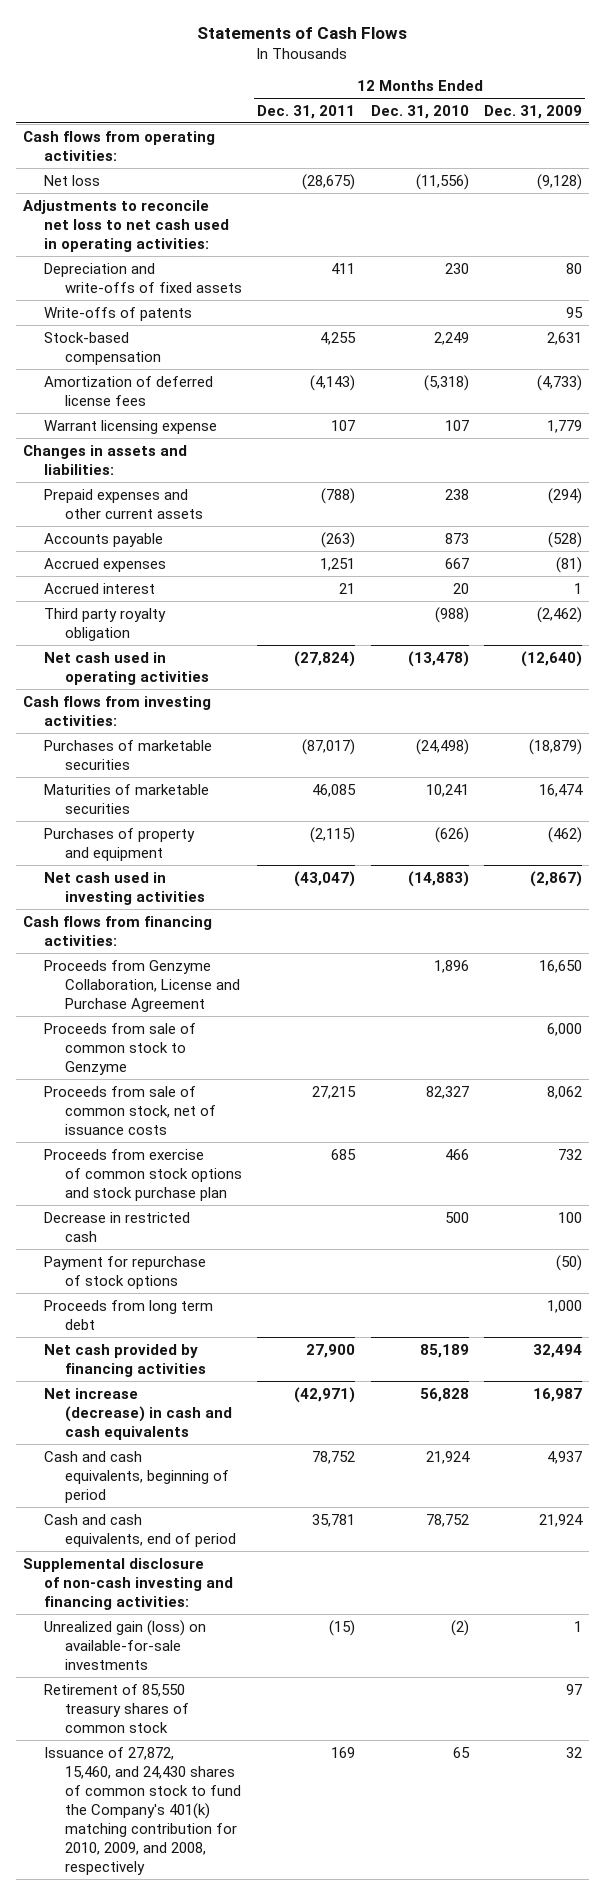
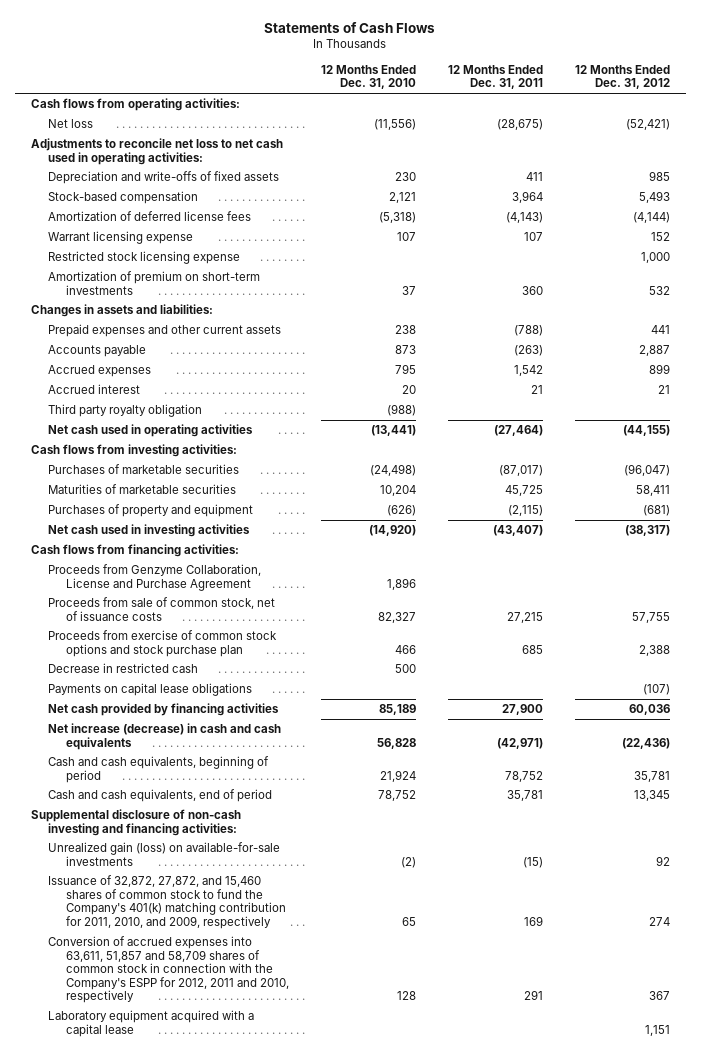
- | 12 Months Ended Dec. 31, 2011 | 12 Months Ended Dec. 31, 2010 | 12 Months Ended Dec. 31, 2009
+ | 12 Months Ended Dec. 31, 2010 | 12 Months Ended Dec. 31, 2011 | 12 Months Ended Dec. 31, 2012
- Write-offs of patents | | | 95
- Stock-based compensation | 4,255 | 2,249 | 2,631
+ Stock-based compensation | 2,121 | 3,964 | 5,493
+ Restricted stock licensing expense | | | 1,000
+ Amortization of premium on short-term investments | 37 | 360 | 532
- Accrued expenses | 1,251 | 667 | (81)
+ Accrued expenses | 795 | 1,542 | 899
- Net cash used in operating activities | (27,824) | (13,478) | (12,640)
+ Net cash used in operating activities | (13,441) | (27,464) | (44,155)
- Maturities of marketable securities | 46,085 | 10,241 | 16,474
+ Maturities of marketable securities | 10,204 | 45,725 | 58,411
- Net cash used in investing activities | (43,047) | (14,883) | (2,867)
+ Net cash used in investing activities | (14,920) | (43,407) | (38,317)
- Proceeds from sale of common stock to Genzyme | | | 6,000
- Payment for repurchase of stock options | | | (50)
- Proceeds from long term debt | | | 1,000
+ Payments on capital lease obligations | | | (107)
- Retirement of 85,550 treasury shares of common stock | | | 97
- Issuance of 27,872, 15,460, and 24,430 shares of common stock to fund the Company's 401(k) matching contribution for 2010, 2009, and 2008, respectively | 169 | 65 | 32
+ Issuance of 32,872, 27,872, and 15,460 shares of common stock to fund the Company's 401(k) matching contribution for 2011, 2010, and 2009, respectively | 65 | 169 | 274
+ Conversion of accrued expenses into 63,611, 51,857 and 58,709 shares of common stock in connection with the Company's ESPP for 2012, 2011 and 2010, respectively | 128 | 291 | 367
+ Laboratory equipment acquired with a capital lease | | | 1,151

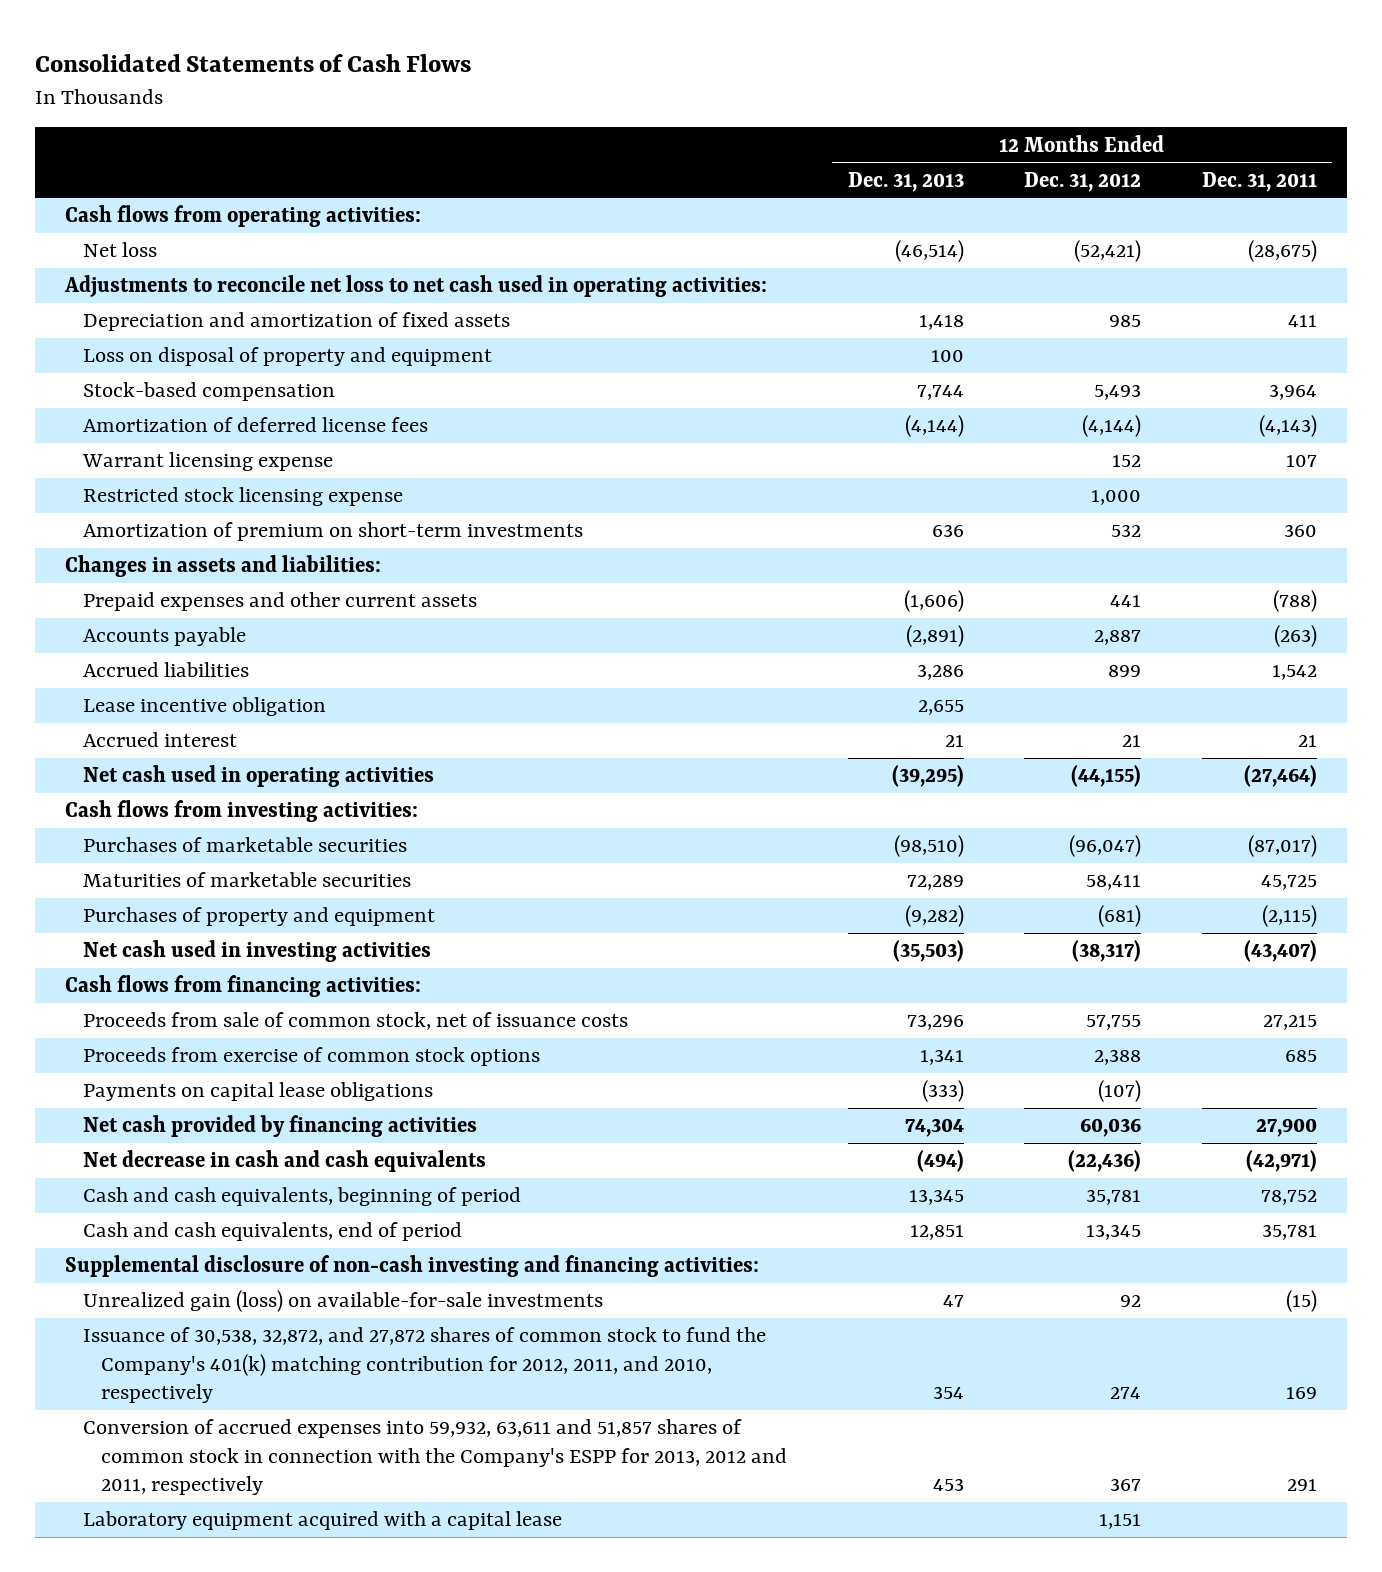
- Statements of Cash Flows
+ Consolidated Statements of Cash Flows
- | 12 Months Ended Dec. 31, 2010 | 12 Months Ended Dec. 31, 2011 | 12 Months Ended Dec. 31, 2012
+ | 12 Months Ended Dec. 31, 2013 | 12 Months Ended Dec. 31, 2012 | 12 Months Ended Dec. 31, 2011
- Depreciation and write-offs of fixed assets | 230 | 411 | 985
+ Depreciation and amortization of fixed assets | 1,418 | 985 | 411
+ Loss on disposal of property and equipment | 100 | |
- Accrued expenses | 795 | 1,542 | 899
+ Accrued liabilities | 3,286 | 899 | 1,542
+ Lease incentive obligation | 2,655 | |
- Third party royalty obligation | (988) | |
- Proceeds from Genzyme Collaboration, License and Purchase Agreement | 1,896 | |
- Proceeds from exercise of common stock options and stock purchase plan | 466 | 685 | 2,388
- Decrease in restricted cash | 500 | |
+ Proceeds from exercise of common stock options | 1,341 | 2,388 | 685
- Net increase (decrease) in cash and cash equivalents | 56,828 | (42,971) | (22,436)
+ Net decrease in cash and cash equivalents | (494) | (22,436) | (42,971)
- Issuance of 32,872, 27,872, and 15,460 shares of common stock to fund the Company's 401(k) matching contribution for 2011, 2010, and 2009, respectively | 65 | 169 | 274
- Conversion of accrued expenses into 63,611, 51,857 and 58,709 shares of common stock in connection with the Company's ESPP for 2012, 2011 and 2010, respectively | 128 | 291 | 367
+ Issuance of 30,538, 32,872, and 27,872 shares of common stock to fund the Company's 401(k) matching contribution for 2012, 2011, and 2010, respectively | 354 | 274 | 169
+ Conversion of accrued expenses into 59,932, 63,611 and 51,857 shares of common stock in connection with the Company's ESPP for 2013, 2012 and 2011, respectively | 453 | 367 | 291

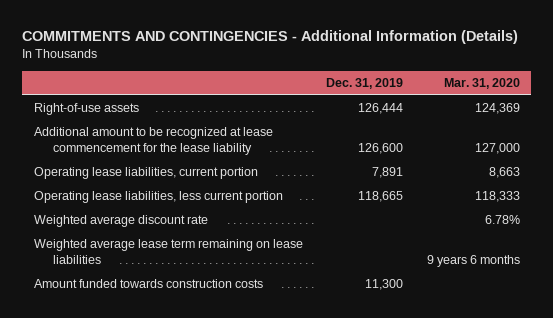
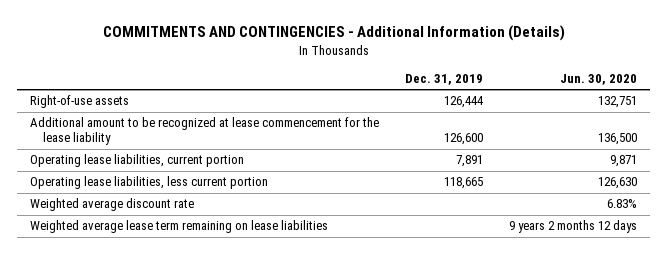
- | Dec. 31, 2019 | Mar. 31, 2020
+ | Dec. 31, 2019 | Jun. 30, 2020
- Amount funded towards construction costs | 11,300 |

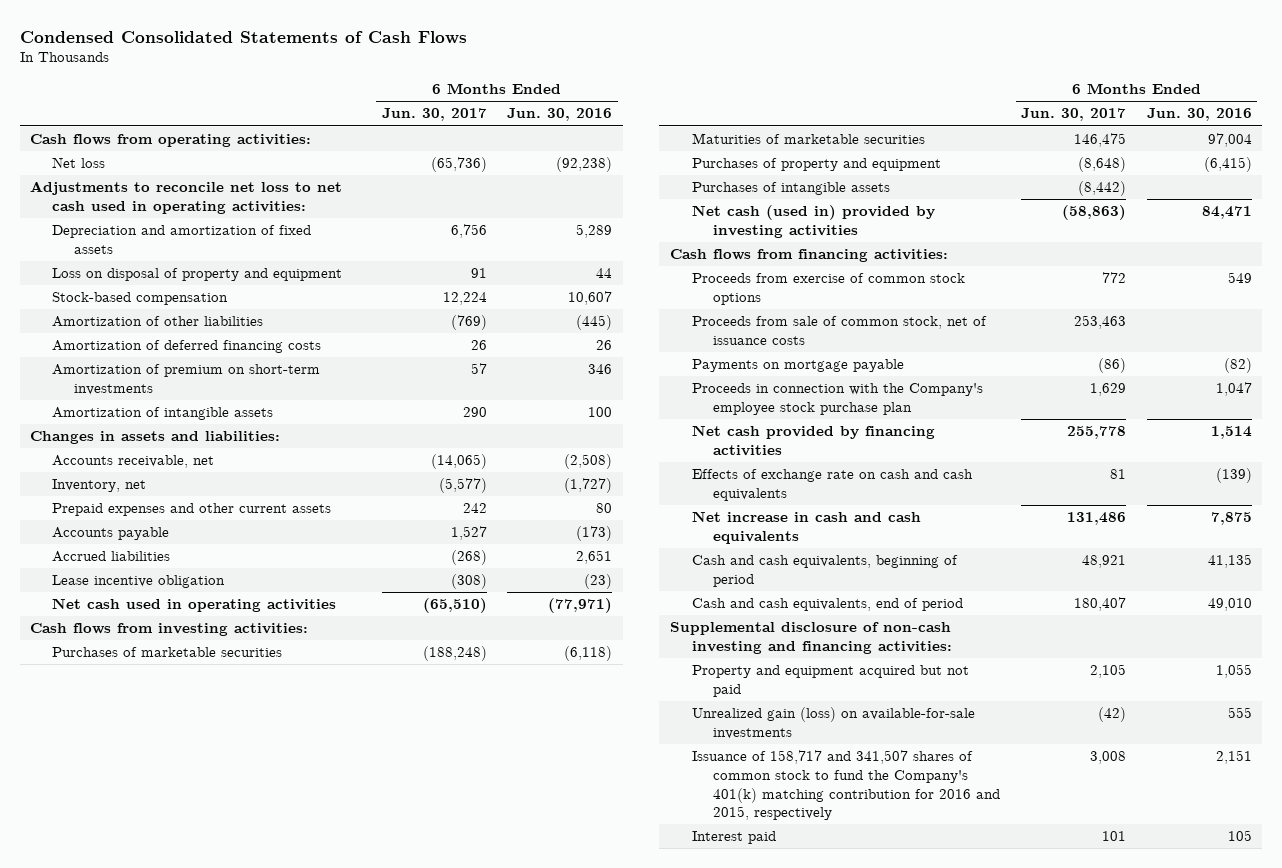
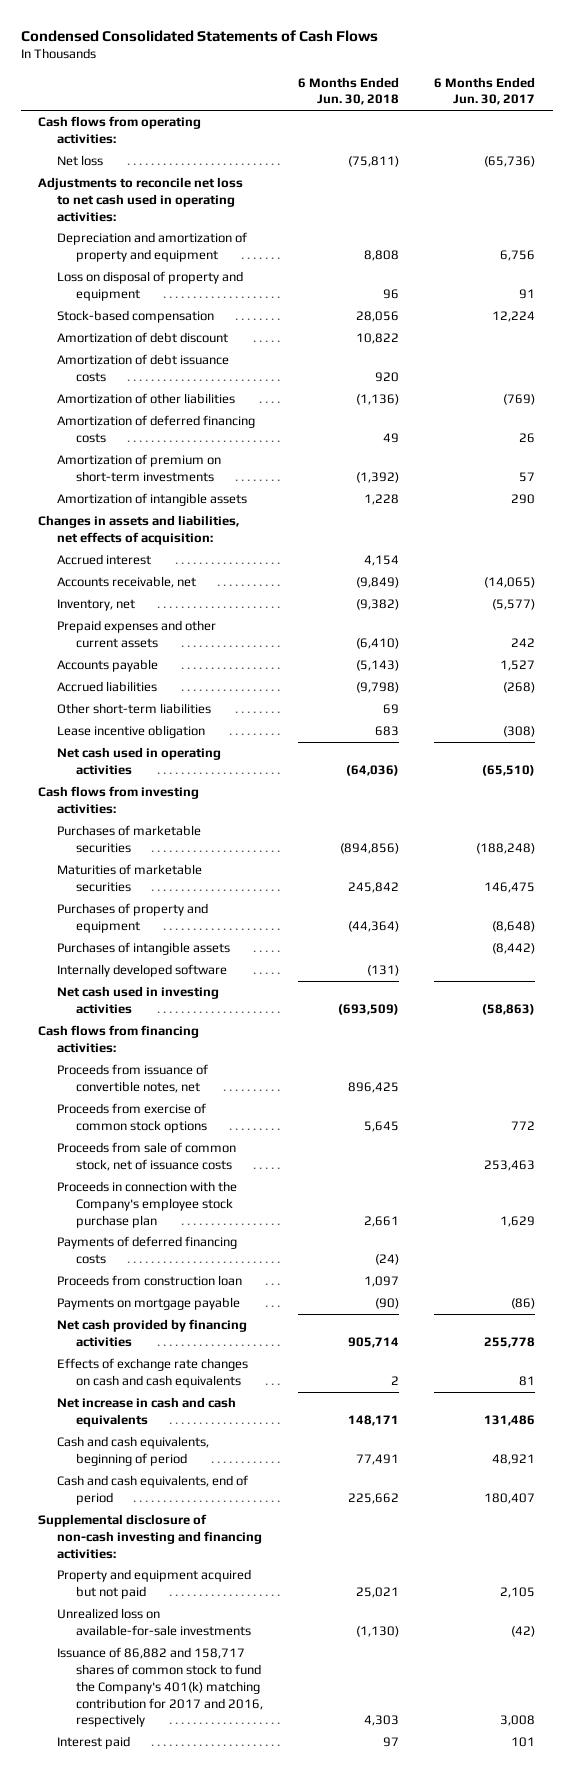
- | 6 Months Ended Jun. 30, 2017 | 6 Months Ended Jun. 30, 2016
+ | 6 Months Ended Jun. 30, 2018 | 6 Months Ended Jun. 30, 2017
- Depreciation and amortization of fixed assets | 6,756 | 5,289
+ Depreciation and amortization of property and equipment | 8,808 | 6,756
+ Amortization of debt discount | 10,822 |
+ Amortization of debt issuance costs | 920 |
- Changes in assets and liabilities:
+ Changes in assets and liabilities, net effects of acquisition:
+ Accrued interest | 4,154 |
+ Other short-term liabilities | 69 |
- Net cash (used in) provided by investing activities | (58,863) | 84,471
+ Internally developed software | (131) |
+ Net cash used in investing activities | (693,509) | (58,863)
+ Proceeds from issuance of convertible notes, net | 896,425 |
+ Payments of deferred financing costs | (24) |
+ Proceeds from construction loan | 1,097 |
moved down: Payments on mortgage payable | (90) | (86)
- Effects of exchange rate on cash and cash equivalents | 81 | (139)
+ Effects of exchange rate changes on cash and cash equivalents | 2 | 81
- Unrealized gain (loss) on available-for-sale investments | (42) | 555
- Issuance of 158,717 and 341,507 shares of common stock to fund the Company's 401(k) matching contribution for 2016 and 2015, respectively | 3,008 | 2,151
+ Unrealized loss on available-for-sale investments | (1,130) | (42)
+ Issuance of 86,882 and 158,717 shares of common stock to fund the Company's 401(k) matching contribution for 2017 and 2016, respectively | 4,303 | 3,008

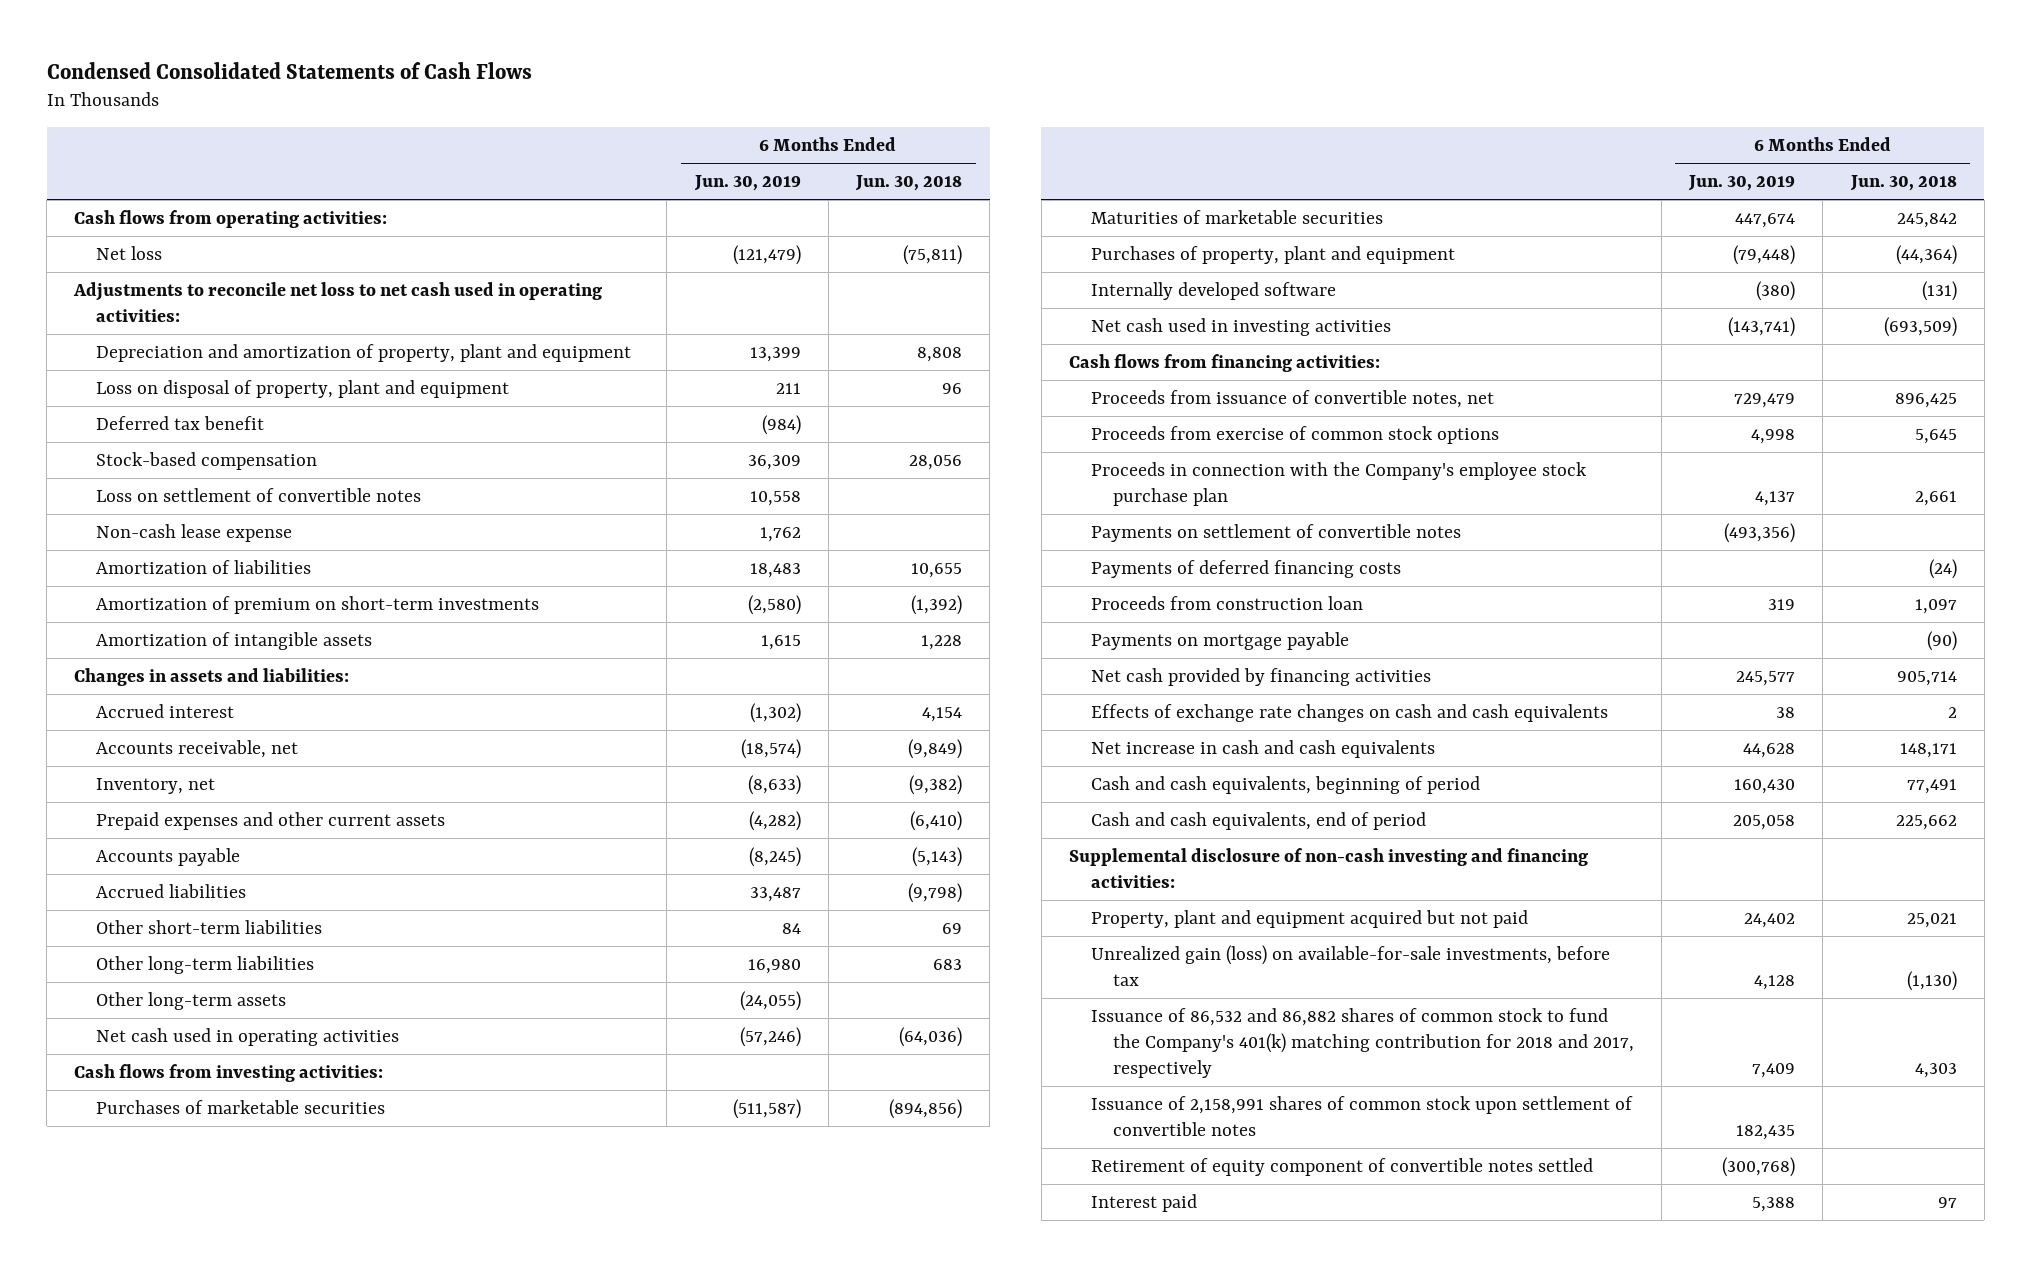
- | 6 Months Ended Jun. 30, 2018 | 6 Months Ended Jun. 30, 2017
+ | 6 Months Ended Jun. 30, 2019 | 6 Months Ended Jun. 30, 2018
- Depreciation and amortization of property and equipment | 8,808 | 6,756
- Loss on disposal of property and equipment | 96 | 91
+ Depreciation and amortization of property, plant and equipment | 13,399 | 8,808
+ Loss on disposal of property, plant and equipment | 211 | 96
+ Deferred tax benefit | (984) |
- Amortization of debt discount | 10,822 |
- Amortization of debt issuance costs | 920 |
- Amortization of other liabilities | (1,136) | (769)
- Amortization of deferred financing costs | 49 | 26
+ Loss on settlement of convertible notes | 10,558 |
+ Non-cash lease expense | 1,762 |
+ Amortization of liabilities | 18,483 | 10,655
- Changes in assets and liabilities, net effects of acquisition:
+ Changes in assets and liabilities:
- Lease incentive obligation | 683 | (308)
+ Other long-term liabilities | 16,980 | 683
+ Other long-term assets | (24,055) |
- Purchases of property and equipment | (44,364) | (8,648)
- Purchases of intangible assets | | (8,442)
+ Purchases of property, plant and equipment | (79,448) | (44,364)
- Proceeds from sale of common stock, net of issuance costs | | 253,463
+ Payments on settlement of convertible notes | (493,356) |
- Property and equipment acquired but not paid | 25,021 | 2,105
- Unrealized loss on available-for-sale investments | (1,130) | (42)
- Issuance of 86,882 and 158,717 shares of common stock to fund the Company's 401(k) matching contribution for 2017 and 2016, respectively | 4,303 | 3,008
+ Property, plant and equipment acquired but not paid | 24,402 | 25,021
+ Unrealized gain (loss) on available-for-sale investments, before tax | 4,128 | (1,130)
+ Issuance of 86,532 and 86,882 shares of common stock to fund the Company's 401(k) matching contribution for 2018 and 2017, respectively | 7,409 | 4,303
+ Issuance of 2,158,991 shares of common stock upon settlement of convertible notes | 182,435 |
+ Retirement of equity component of convertible notes settled | (300,768) |

